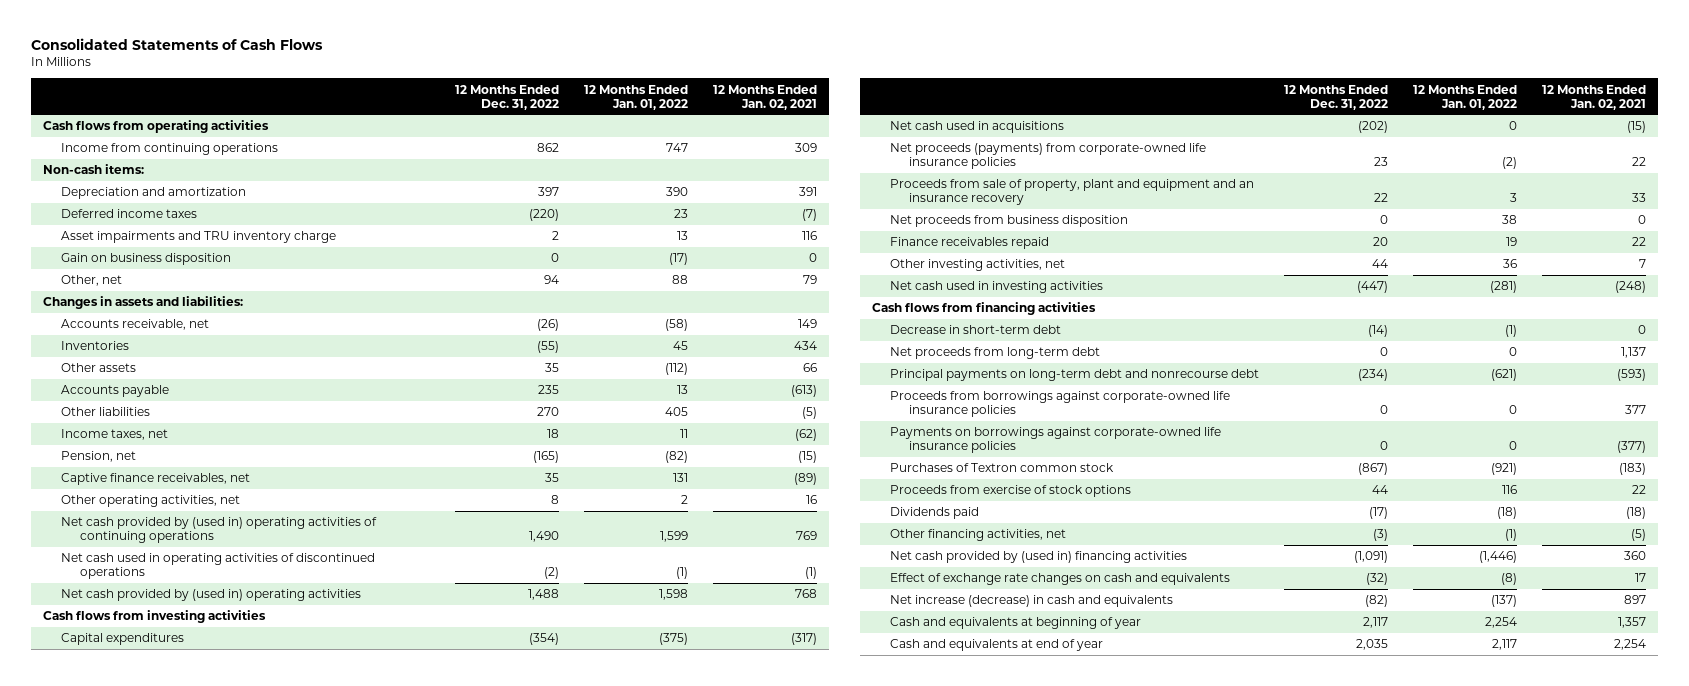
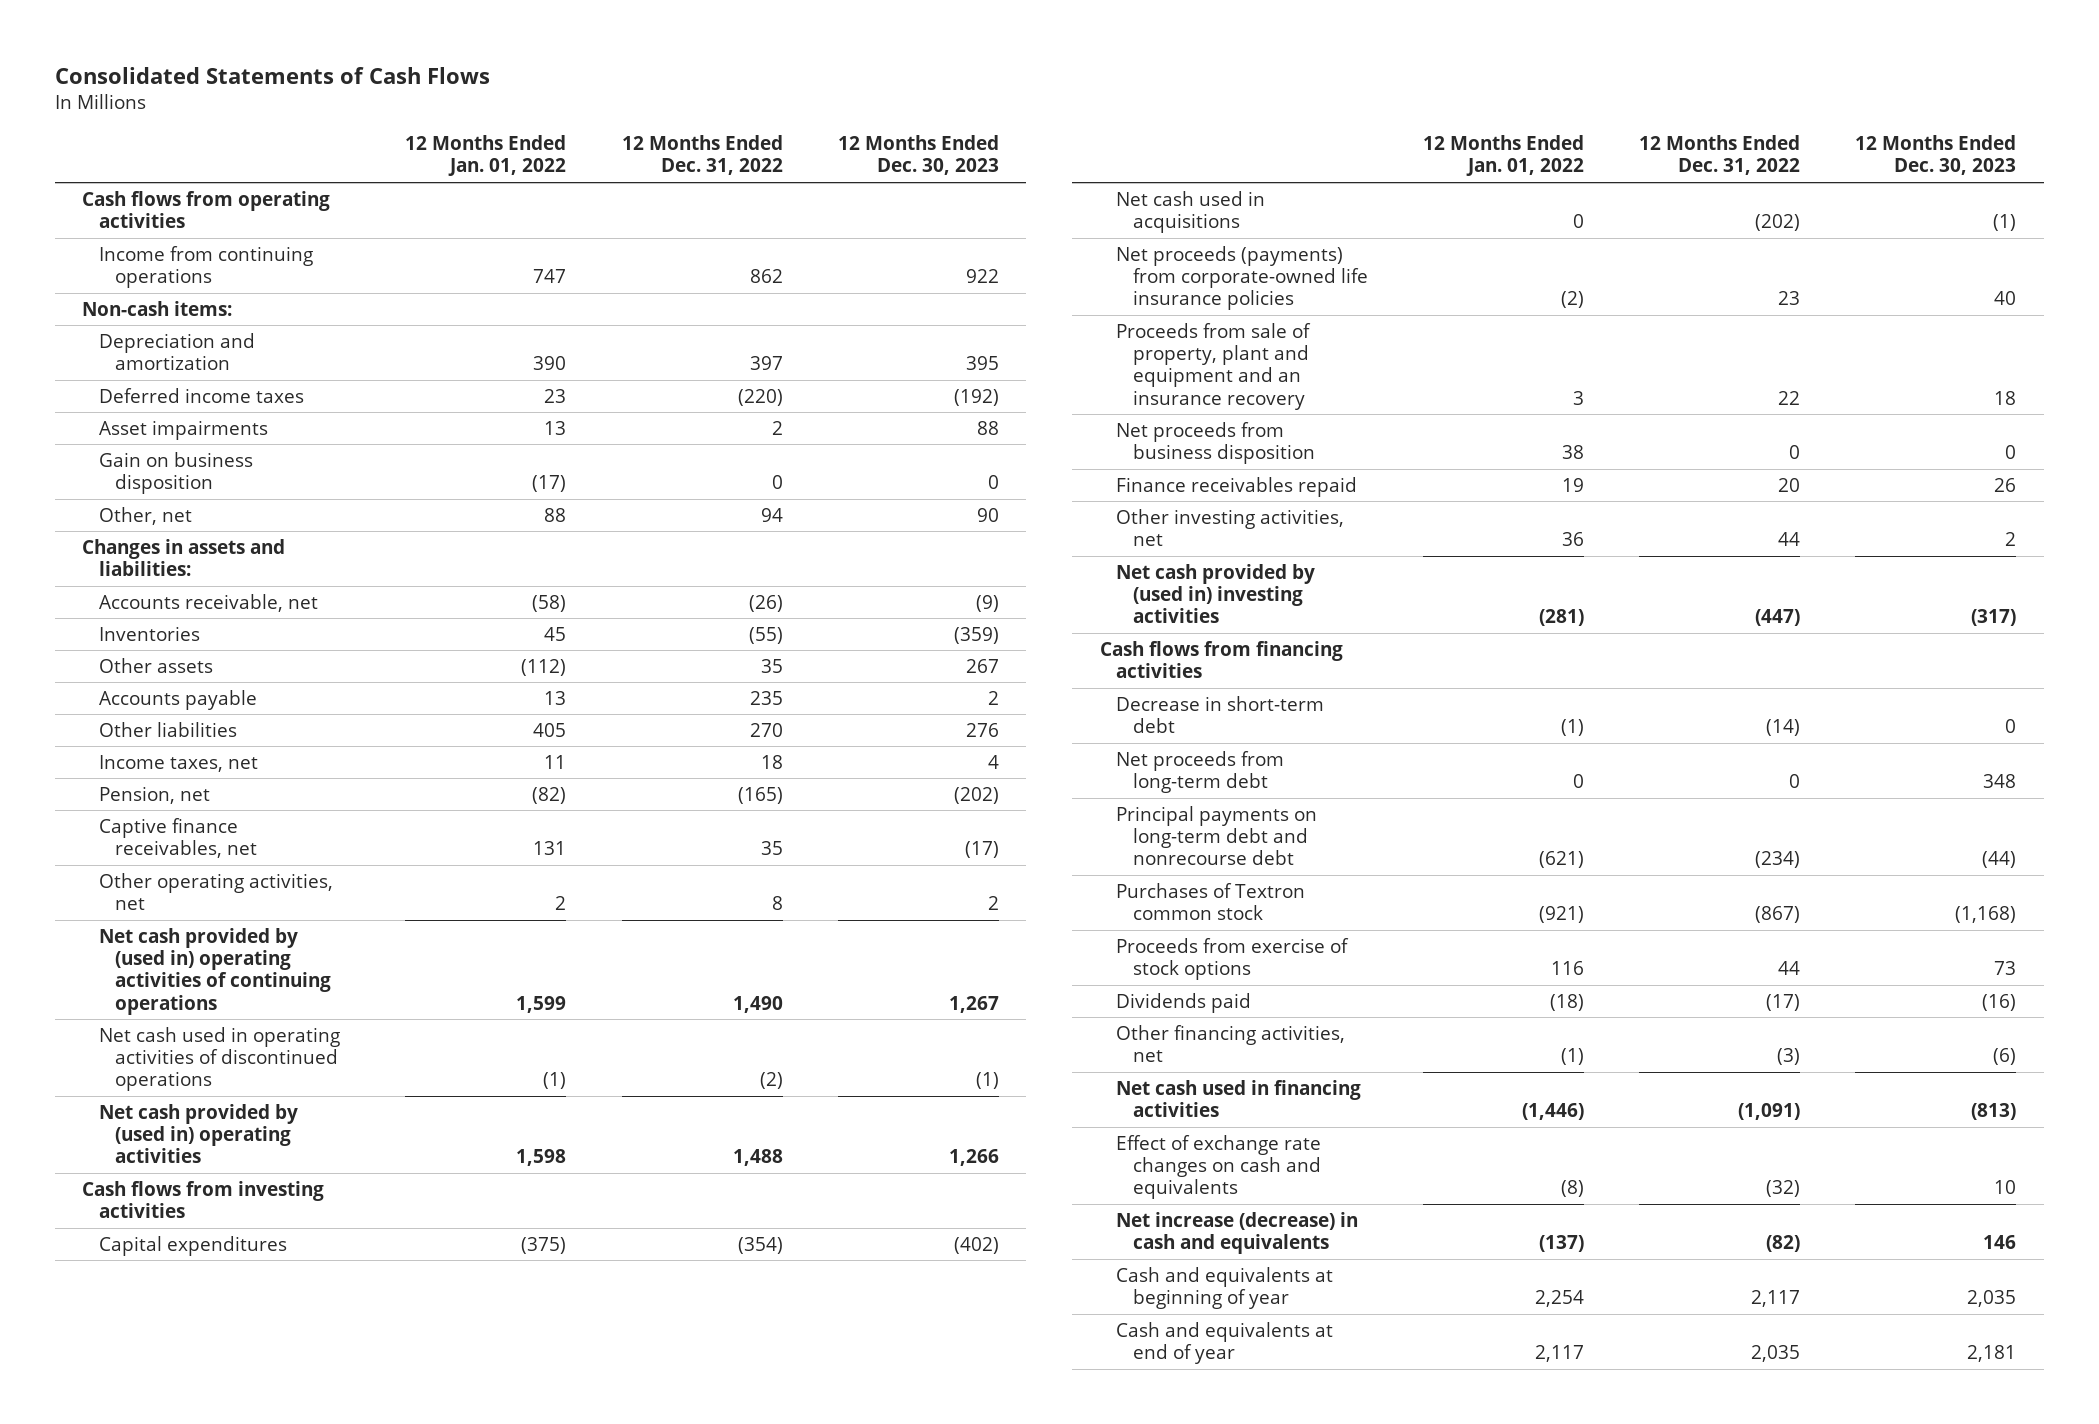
- | 12 Months Ended Dec. 31, 2022 | 12 Months Ended Jan. 01, 2022 | 12 Months Ended Jan. 02, 2021
+ | 12 Months Ended Jan. 01, 2022 | 12 Months Ended Dec. 31, 2022 | 12 Months Ended Dec. 30, 2023
- Asset impairments and TRU inventory charge | 2 | 13 | 116
+ Asset impairments | 13 | 2 | 88
- Net cash used in investing activities | (447) | (281) | (248)
+ Net cash provided by (used in) investing activities | (281) | (447) | (317)
- Proceeds from borrowings against corporate-owned life insurance policies | 0 | 0 | 377
- Payments on borrowings against corporate-owned life insurance policies | 0 | 0 | (377)
- Net cash provided by (used in) financing activities | (1,091) | (1,446) | 360
+ Net cash used in financing activities | (1,446) | (1,091) | (813)

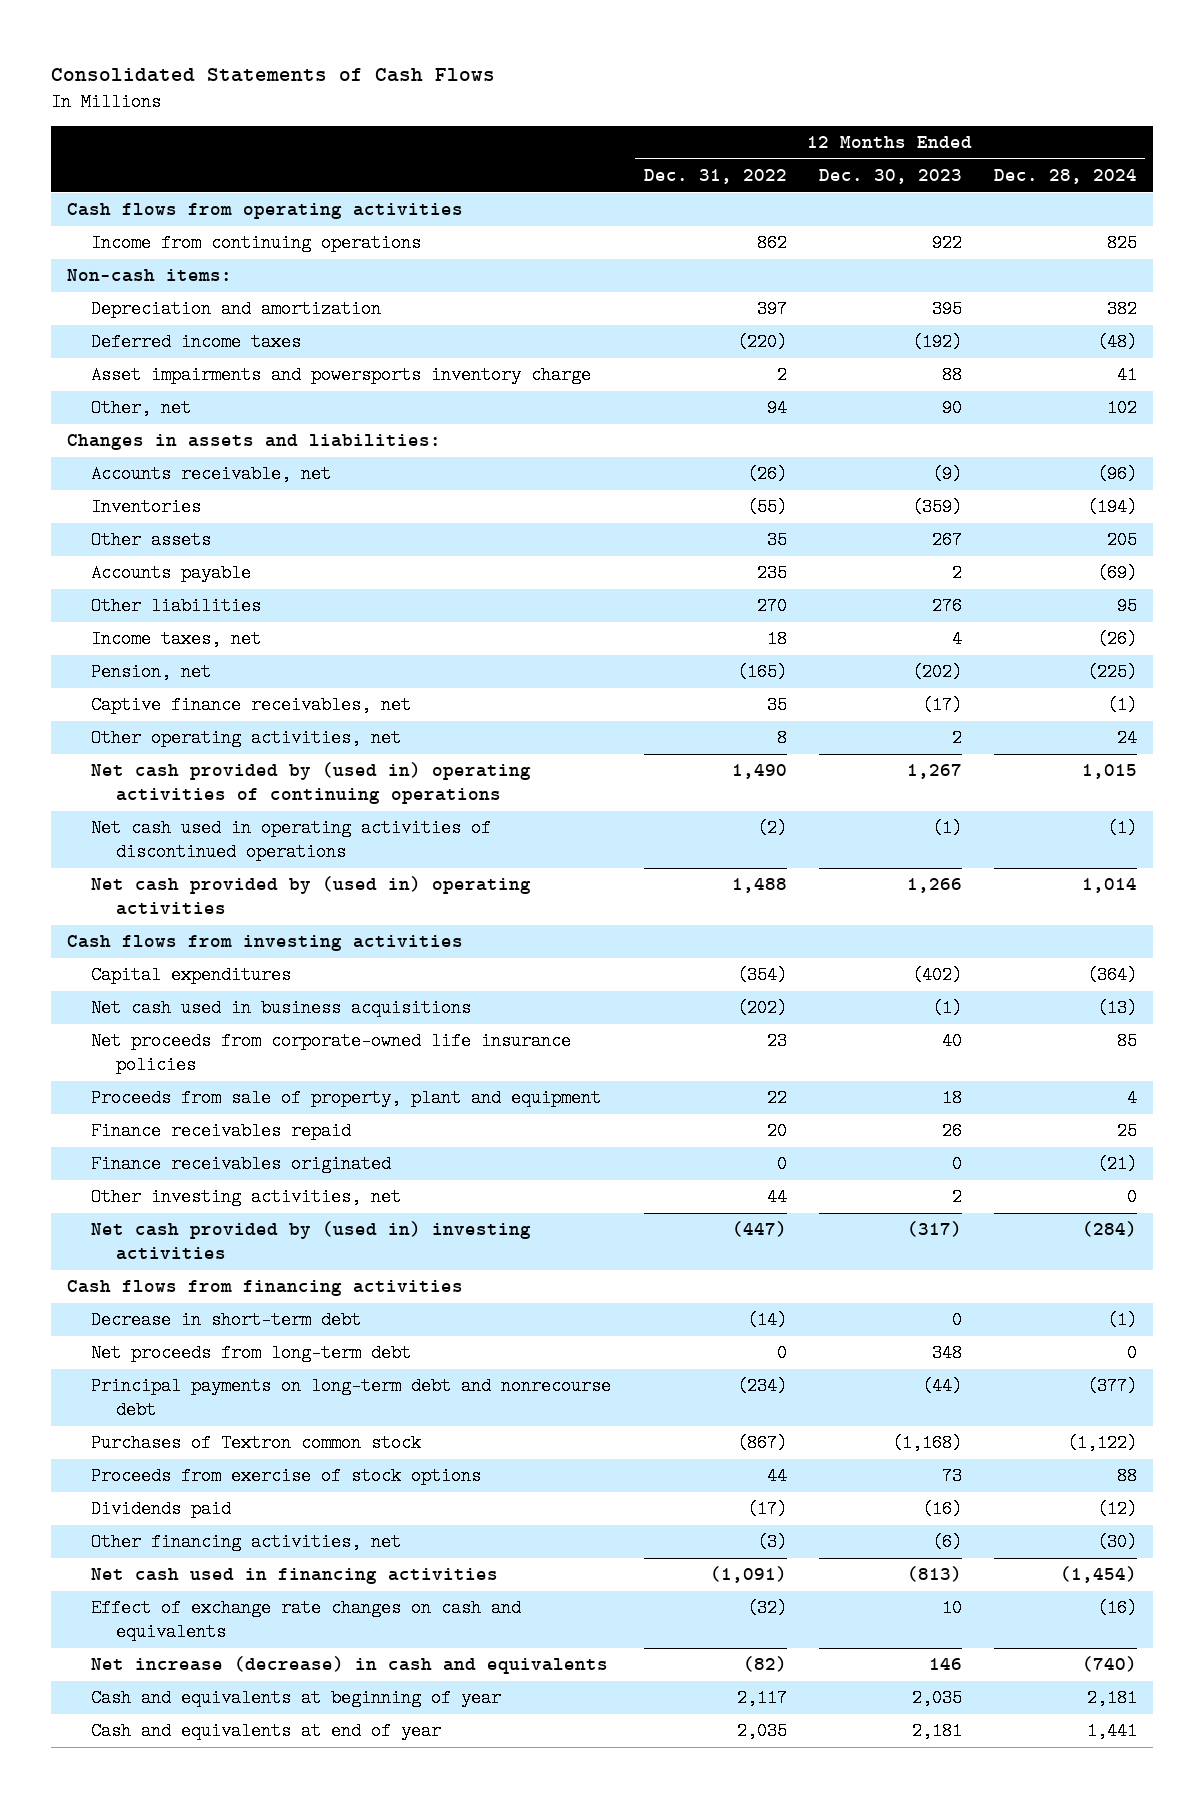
- | 12 Months Ended Jan. 01, 2022 | 12 Months Ended Dec. 31, 2022 | 12 Months Ended Dec. 30, 2023
+ | 12 Months Ended Dec. 31, 2022 | 12 Months Ended Dec. 30, 2023 | 12 Months Ended Dec. 28, 2024
- Asset impairments | 13 | 2 | 88
- Gain on business disposition | (17) | 0 | 0
+ Asset impairments and powersports inventory charge | 2 | 88 | 41
- Net cash used in acquisitions | 0 | (202) | (1)
- Net proceeds (payments) from corporate-owned life insurance policies | (2) | 23 | 40
- Proceeds from sale of property, plant and equipment and an insurance recovery | 3 | 22 | 18
- Net proceeds from business disposition | 38 | 0 | 0
+ Net cash used in business acquisitions | (202) | (1) | (13)
+ Net proceeds from corporate-owned life insurance policies | 23 | 40 | 85
+ Proceeds from sale of property, plant and equipment | 22 | 18 | 4
+ Finance receivables originated | 0 | 0 | (21)

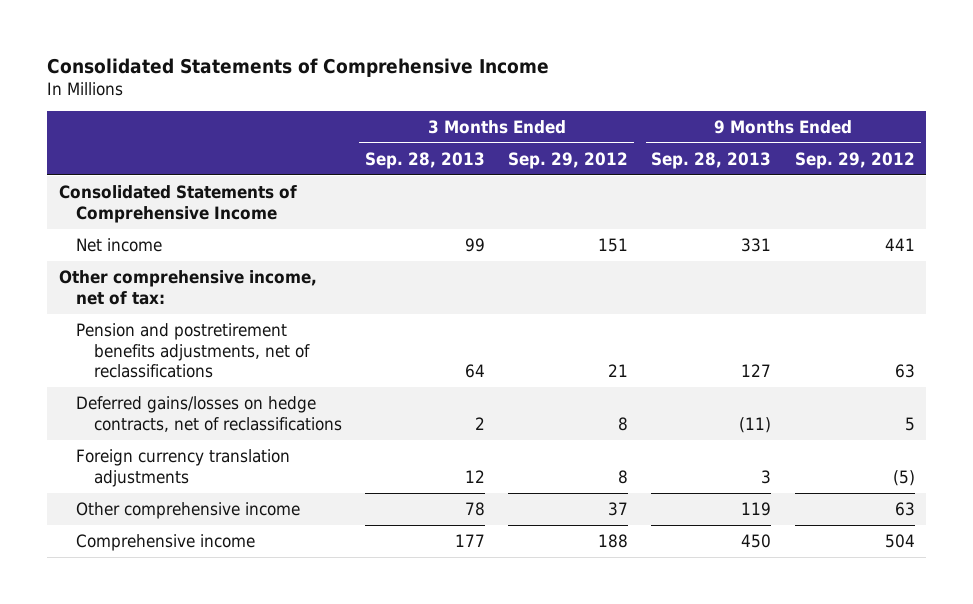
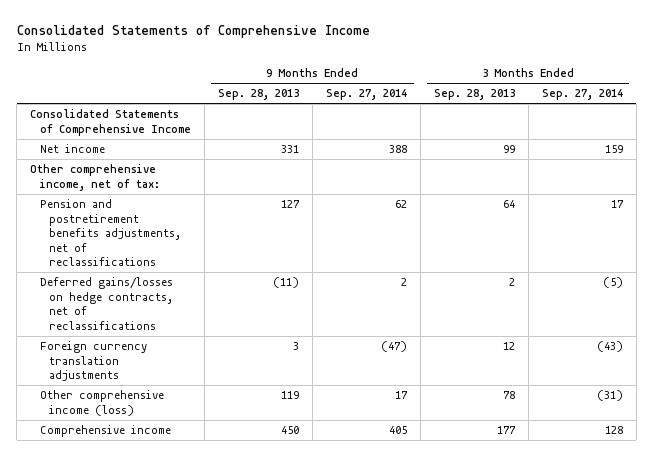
- | 3 Months Ended Sep. 28, 2013 | 3 Months Ended Sep. 29, 2012 | 9 Months Ended Sep. 28, 2013 | 9 Months Ended Sep. 29, 2012
+ | 9 Months Ended Sep. 28, 2013 | 9 Months Ended Sep. 27, 2014 | 3 Months Ended Sep. 28, 2013 | 3 Months Ended Sep. 27, 2014
- Other comprehensive income | 78 | 37 | 119 | 63
+ Other comprehensive income (loss) | 119 | 17 | 78 | (31)

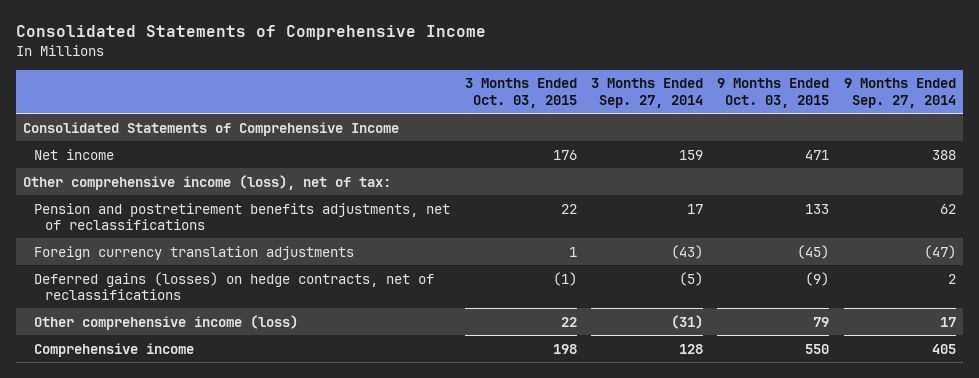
- | 9 Months Ended Sep. 28, 2013 | 9 Months Ended Sep. 27, 2014 | 3 Months Ended Sep. 28, 2013 | 3 Months Ended Sep. 27, 2014
+ | 3 Months Ended Oct. 03, 2015 | 3 Months Ended Sep. 27, 2014 | 9 Months Ended Oct. 03, 2015 | 9 Months Ended Sep. 27, 2014
- Other comprehensive income, net of tax:
+ Other comprehensive income (loss), net of tax:
- Deferred gains/losses on hedge contracts, net of reclassifications | (11) | 2 | 2 | (5)
+ Deferred gains (losses) on hedge contracts, net of reclassifications | (1) | (5) | (9) | 2

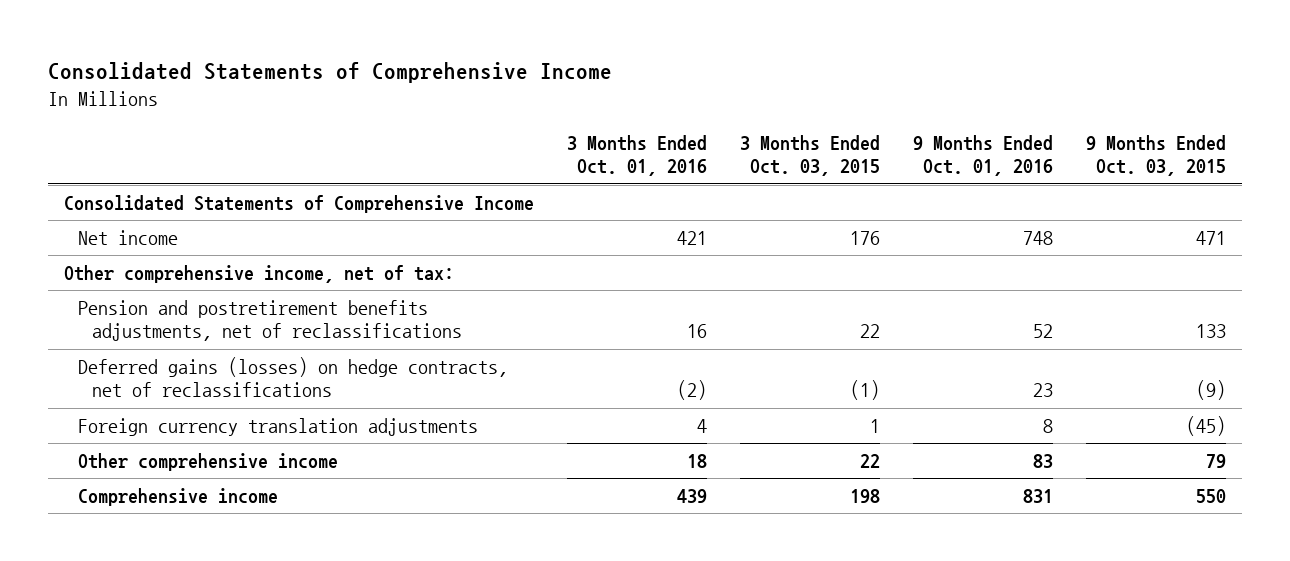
- | 3 Months Ended Oct. 03, 2015 | 3 Months Ended Sep. 27, 2014 | 9 Months Ended Oct. 03, 2015 | 9 Months Ended Sep. 27, 2014
+ | 3 Months Ended Oct. 01, 2016 | 3 Months Ended Oct. 03, 2015 | 9 Months Ended Oct. 01, 2016 | 9 Months Ended Oct. 03, 2015
- Other comprehensive income (loss), net of tax:
+ Other comprehensive income, net of tax:
- Other comprehensive income (loss) | 22 | (31) | 79 | 17
moved down: Foreign currency translation adjustments | 4 | 1 | 8 | (45)
+ Other comprehensive income | 18 | 22 | 83 | 79

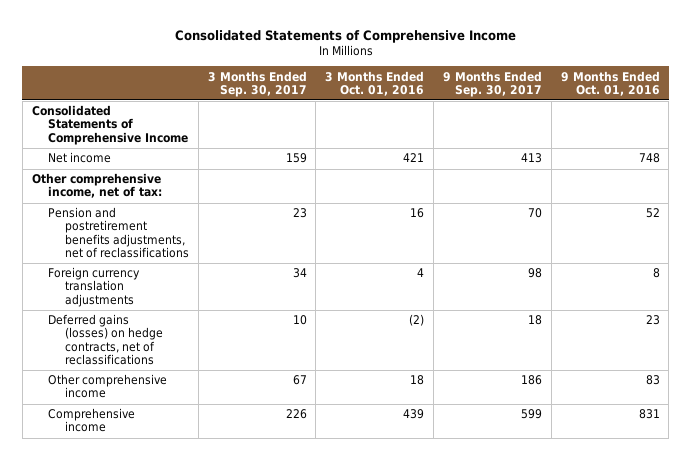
- | 3 Months Ended Oct. 01, 2016 | 3 Months Ended Oct. 03, 2015 | 9 Months Ended Oct. 01, 2016 | 9 Months Ended Oct. 03, 2015
+ | 3 Months Ended Sep. 30, 2017 | 3 Months Ended Oct. 01, 2016 | 9 Months Ended Sep. 30, 2017 | 9 Months Ended Oct. 01, 2016
moved down: Deferred gains (losses) on hedge contracts, net of reclassifications | 10 | (2) | 18 | 23

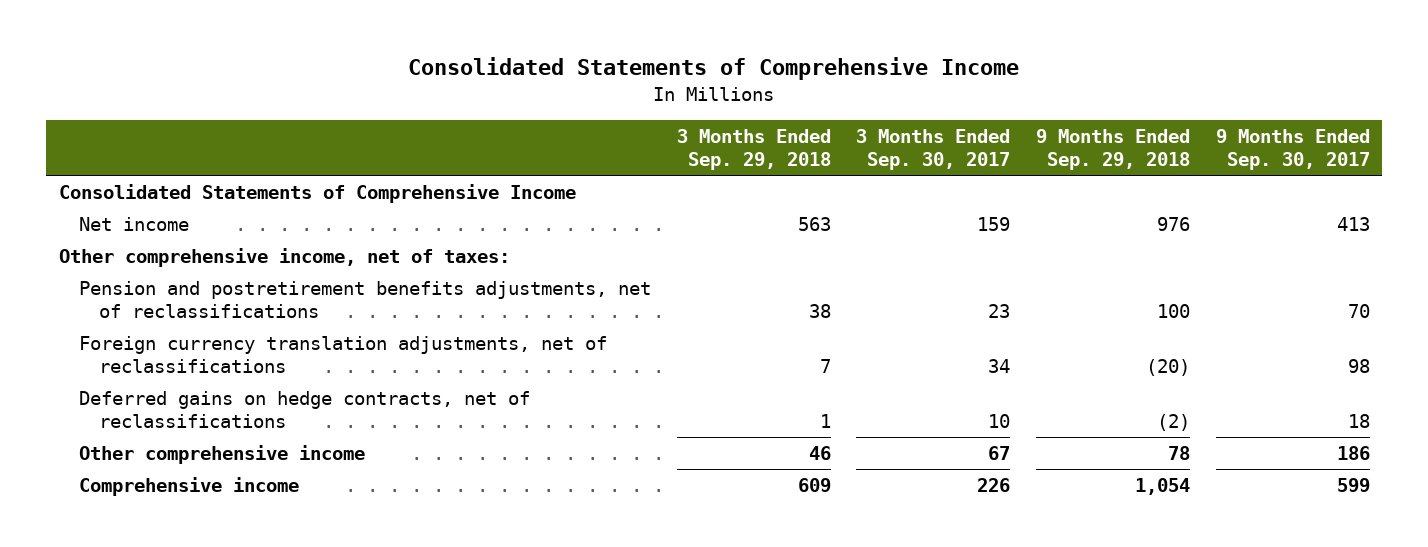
- | 3 Months Ended Sep. 30, 2017 | 3 Months Ended Oct. 01, 2016 | 9 Months Ended Sep. 30, 2017 | 9 Months Ended Oct. 01, 2016
+ | 3 Months Ended Sep. 29, 2018 | 3 Months Ended Sep. 30, 2017 | 9 Months Ended Sep. 29, 2018 | 9 Months Ended Sep. 30, 2017
- Other comprehensive income, net of tax:
+ Other comprehensive income, net of taxes:
- Foreign currency translation adjustments | 34 | 4 | 98 | 8
- Deferred gains (losses) on hedge contracts, net of reclassifications | 10 | (2) | 18 | 23
+ Foreign currency translation adjustments, net of reclassifications | 7 | 34 | (20) | 98
+ Deferred gains on hedge contracts, net of reclassifications | 1 | 10 | (2) | 18

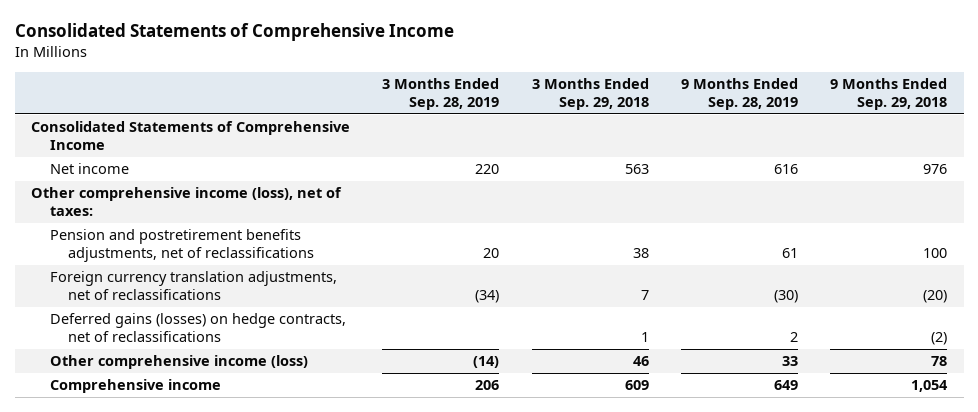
- | 3 Months Ended Sep. 29, 2018 | 3 Months Ended Sep. 30, 2017 | 9 Months Ended Sep. 29, 2018 | 9 Months Ended Sep. 30, 2017
+ | 3 Months Ended Sep. 28, 2019 | 3 Months Ended Sep. 29, 2018 | 9 Months Ended Sep. 28, 2019 | 9 Months Ended Sep. 29, 2018
- Other comprehensive income, net of taxes:
+ Other comprehensive income (loss), net of taxes:
- Deferred gains on hedge contracts, net of reclassifications | 1 | 10 | (2) | 18
- Other comprehensive income | 46 | 67 | 78 | 186
+ Deferred gains (losses) on hedge contracts, net of reclassifications | | 1 | 2 | (2)
+ Other comprehensive income (loss) | (14) | 46 | 33 | 78

